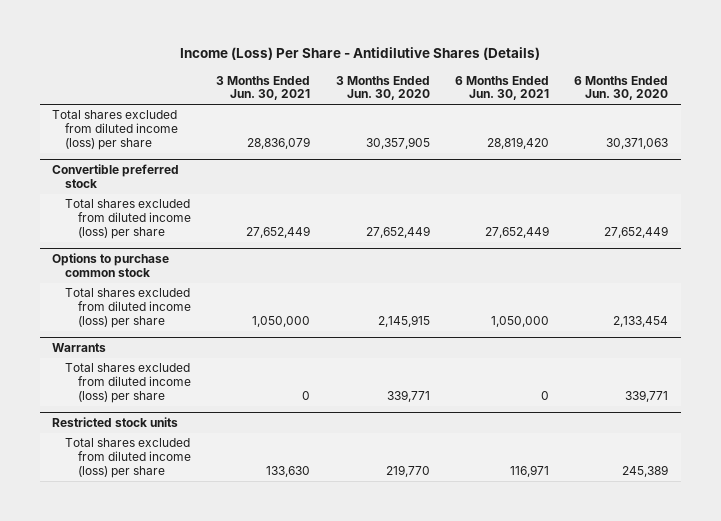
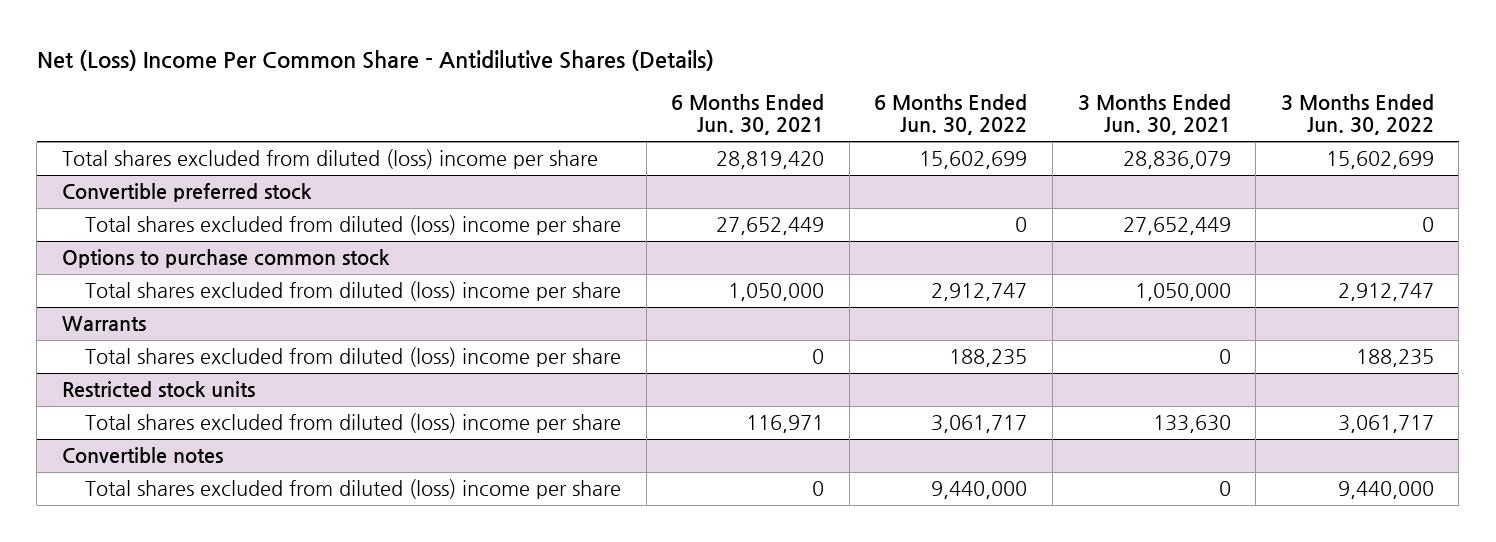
- Income (Loss) Per Share - Antidilutive Shares (Details)
+ Net (Loss) Income Per Common Share - Antidilutive Shares (Details)
- | 3 Months Ended Jun. 30, 2021 | 3 Months Ended Jun. 30, 2020 | 6 Months Ended Jun. 30, 2021 | 6 Months Ended Jun. 30, 2020
+ | 6 Months Ended Jun. 30, 2021 | 6 Months Ended Jun. 30, 2022 | 3 Months Ended Jun. 30, 2021 | 3 Months Ended Jun. 30, 2022
- Total shares excluded from diluted income (loss) per share | 28,836,079 | 30,357,905 | 28,819,420 | 30,371,063
+ Total shares excluded from diluted (loss) income per share | 28,819,420 | 15,602,699 | 28,836,079 | 15,602,699
@ Convertible preferred stock
- Total shares excluded from diluted income (loss) per share | 27,652,449 | 27,652,449 | 27,652,449 | 27,652,449
+ Total shares excluded from diluted (loss) income per share | 27,652,449 | 0 | 27,652,449 | 0
@ Options to purchase common stock
- Total shares excluded from diluted income (loss) per share | 1,050,000 | 2,145,915 | 1,050,000 | 2,133,454
+ Total shares excluded from diluted (loss) income per share | 1,050,000 | 2,912,747 | 1,050,000 | 2,912,747
@ Warrants
- Total shares excluded from diluted income (loss) per share | 0 | 339,771 | 0 | 339,771
+ Total shares excluded from diluted (loss) income per share | 0 | 188,235 | 0 | 188,235
@ Restricted stock units
- Total shares excluded from diluted income (loss) per share | 133,630 | 219,770 | 116,971 | 245,389
+ Total shares excluded from diluted (loss) income per share | 116,971 | 3,061,717 | 133,630 | 3,061,717
+ Convertible notes
+ Total shares excluded from diluted (loss) income per share | 0 | 9,440,000 | 0 | 9,440,000

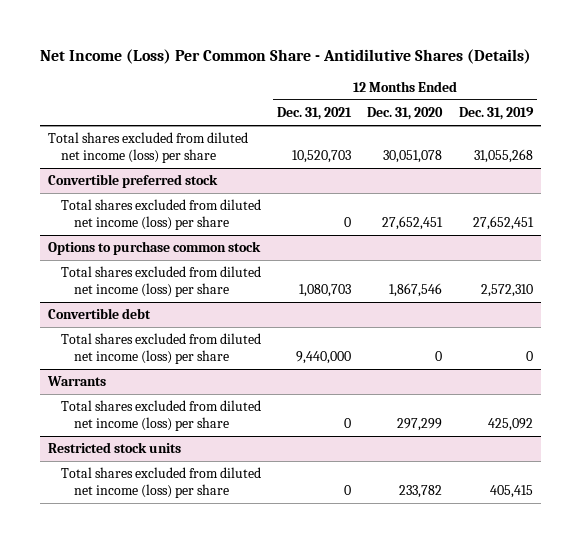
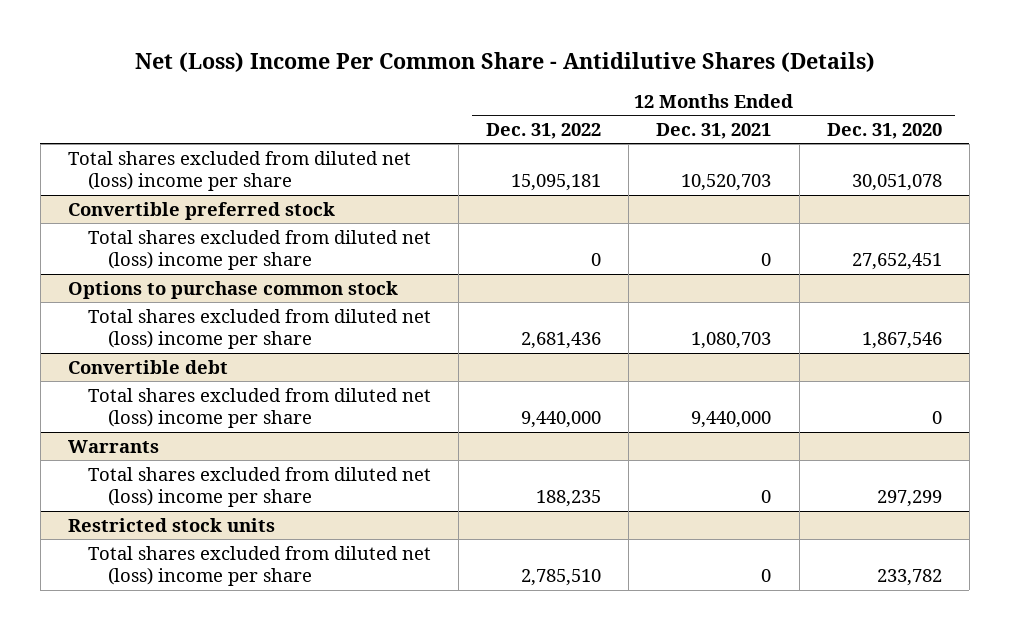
- Net Income (Loss) Per Common Share - Antidilutive Shares (Details)
+ Net (Loss) Income Per Common Share - Antidilutive Shares (Details)
- | 12 Months Ended Dec. 31, 2021 | 12 Months Ended Dec. 31, 2020 | 12 Months Ended Dec. 31, 2019
+ | 12 Months Ended Dec. 31, 2022 | 12 Months Ended Dec. 31, 2021 | 12 Months Ended Dec. 31, 2020
- Total shares excluded from diluted net income (loss) per share | 10,520,703 | 30,051,078 | 31,055,268
+ Total shares excluded from diluted net (loss) income per share | 15,095,181 | 10,520,703 | 30,051,078
@ Convertible preferred stock
- Total shares excluded from diluted net income (loss) per share | 0 | 27,652,451 | 27,652,451
+ Total shares excluded from diluted net (loss) income per share | 0 | 0 | 27,652,451
@ Options to purchase common stock
- Total shares excluded from diluted net income (loss) per share | 1,080,703 | 1,867,546 | 2,572,310
+ Total shares excluded from diluted net (loss) income per share | 2,681,436 | 1,080,703 | 1,867,546
@ Convertible debt
- Total shares excluded from diluted net income (loss) per share | 9,440,000 | 0 | 0
+ Total shares excluded from diluted net (loss) income per share | 9,440,000 | 9,440,000 | 0
@ Warrants
- Total shares excluded from diluted net income (loss) per share | 0 | 297,299 | 425,092
+ Total shares excluded from diluted net (loss) income per share | 188,235 | 0 | 297,299
@ Restricted stock units
- Total shares excluded from diluted net income (loss) per share | 0 | 233,782 | 405,415
+ Total shares excluded from diluted net (loss) income per share | 2,785,510 | 0 | 233,782

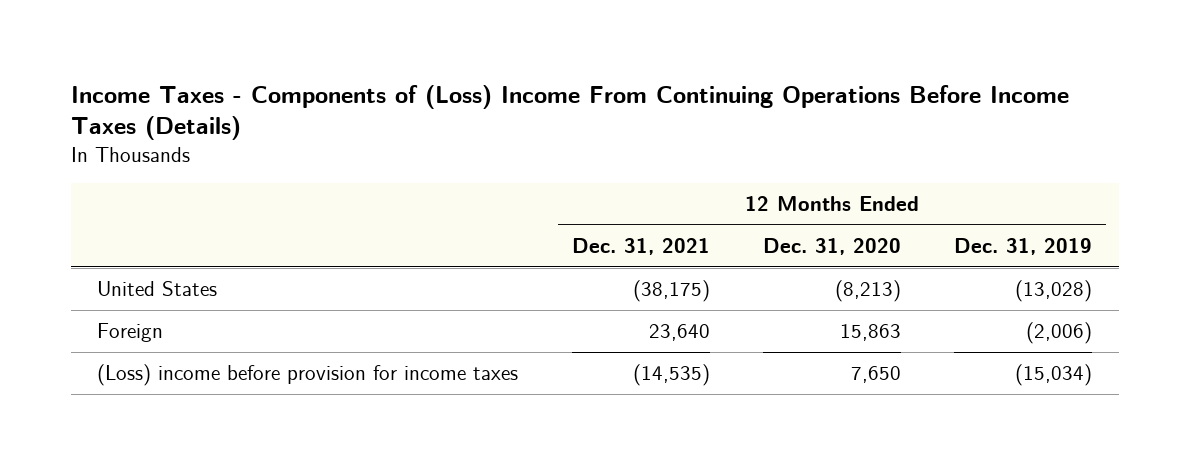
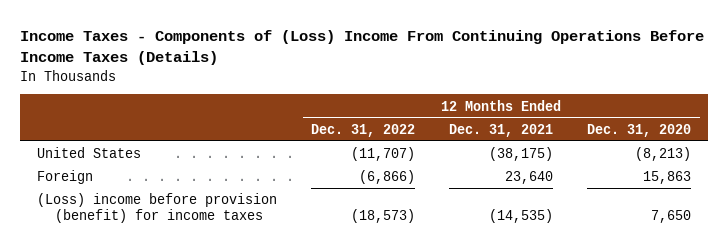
- | 12 Months Ended Dec. 31, 2021 | 12 Months Ended Dec. 31, 2020 | 12 Months Ended Dec. 31, 2019
+ | 12 Months Ended Dec. 31, 2022 | 12 Months Ended Dec. 31, 2021 | 12 Months Ended Dec. 31, 2020
- (Loss) income before provision for income taxes | (14,535) | 7,650 | (15,034)
+ (Loss) income before provision (benefit) for income taxes | (18,573) | (14,535) | 7,650

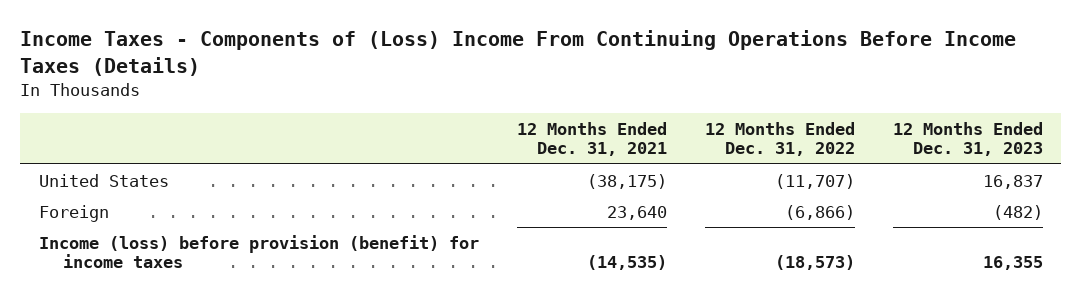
- | 12 Months Ended Dec. 31, 2022 | 12 Months Ended Dec. 31, 2021 | 12 Months Ended Dec. 31, 2020
+ | 12 Months Ended Dec. 31, 2021 | 12 Months Ended Dec. 31, 2022 | 12 Months Ended Dec. 31, 2023
- (Loss) income before provision (benefit) for income taxes | (18,573) | (14,535) | 7,650
+ Income (loss) before provision (benefit) for income taxes | (14,535) | (18,573) | 16,355

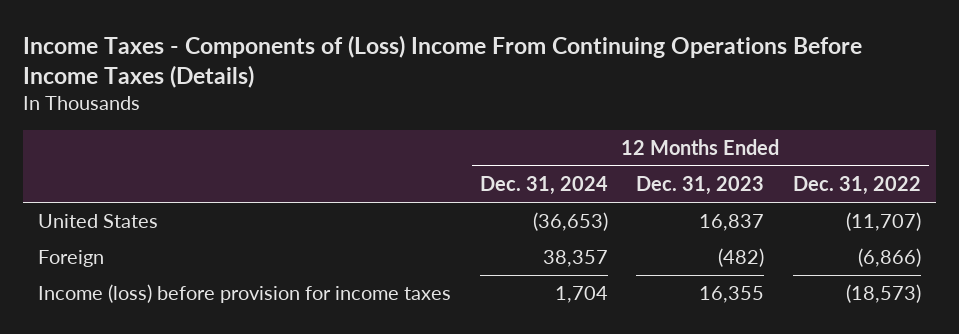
- | 12 Months Ended Dec. 31, 2021 | 12 Months Ended Dec. 31, 2022 | 12 Months Ended Dec. 31, 2023
+ | 12 Months Ended Dec. 31, 2024 | 12 Months Ended Dec. 31, 2023 | 12 Months Ended Dec. 31, 2022
- Income (loss) before provision (benefit) for income taxes | (14,535) | (18,573) | 16,355
+ Income (loss) before provision for income taxes | 1,704 | 16,355 | (18,573)

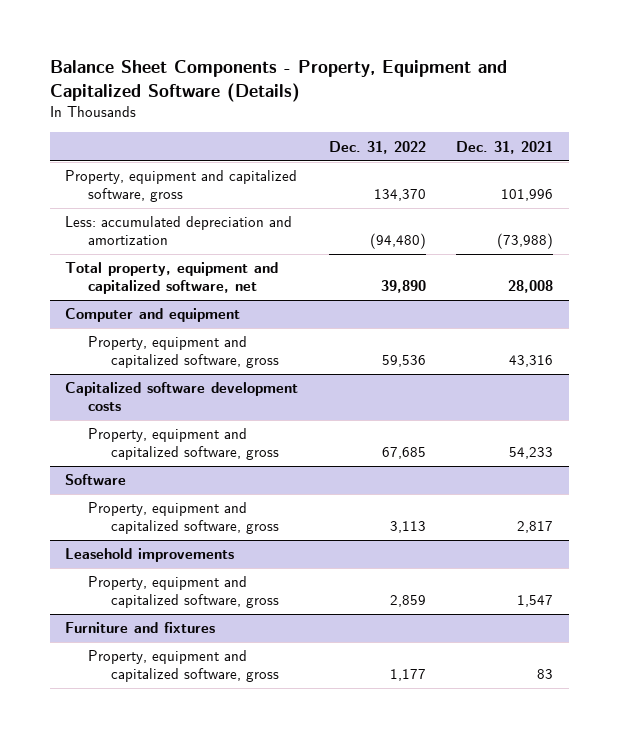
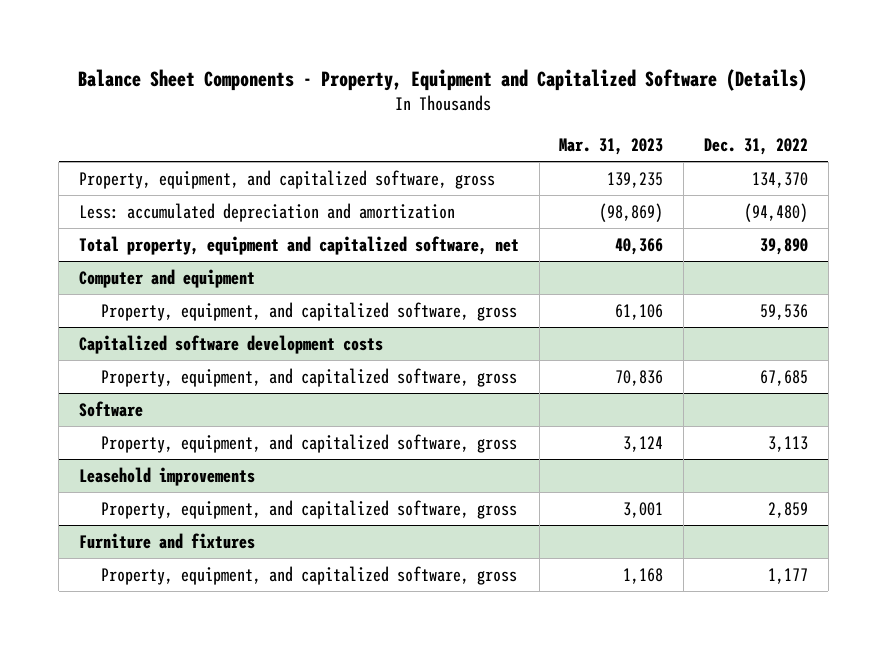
- | Dec. 31, 2022 | Dec. 31, 2021
+ | Mar. 31, 2023 | Dec. 31, 2022
- Property, equipment and capitalized software, gross | 134,370 | 101,996
+ Property, equipment, and capitalized software, gross | 139,235 | 134,370
@ Computer and equipment
- Property, equipment and capitalized software, gross | 59,536 | 43,316
+ Property, equipment, and capitalized software, gross | 61,106 | 59,536
@ Capitalized software development costs
- Property, equipment and capitalized software, gross | 67,685 | 54,233
+ Property, equipment, and capitalized software, gross | 70,836 | 67,685
@ Software
- Property, equipment and capitalized software, gross | 3,113 | 2,817
+ Property, equipment, and capitalized software, gross | 3,124 | 3,113
@ Leasehold improvements
- Property, equipment and capitalized software, gross | 2,859 | 1,547
+ Property, equipment, and capitalized software, gross | 3,001 | 2,859
@ Furniture and fixtures
- Property, equipment and capitalized software, gross | 1,177 | 83
+ Property, equipment, and capitalized software, gross | 1,168 | 1,177

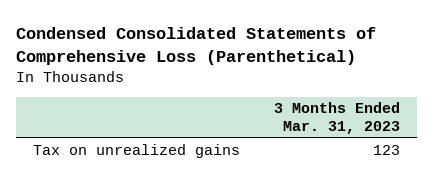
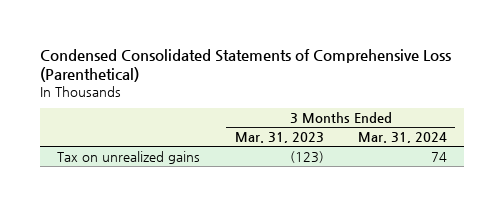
- | 3 Months Ended Mar. 31, 2023
+ | 3 Months Ended Mar. 31, 2023 | 3 Months Ended Mar. 31, 2024
- Tax on unrealized gains | 123
+ Tax on unrealized gains | (123) | 74

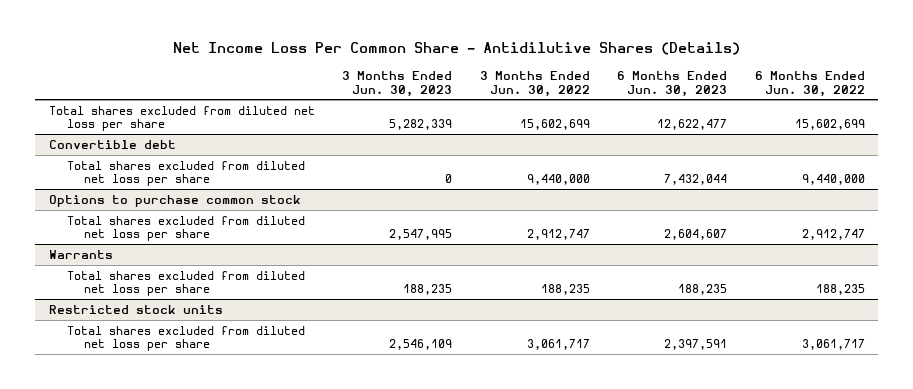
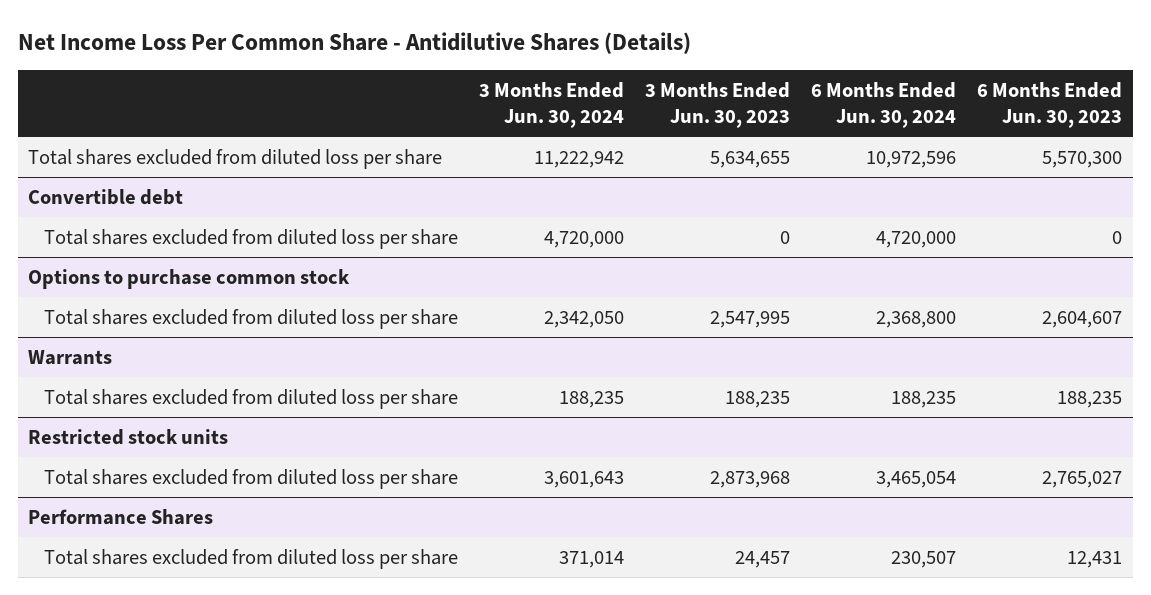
- | 3 Months Ended Jun. 30, 2023 | 3 Months Ended Jun. 30, 2022 | 6 Months Ended Jun. 30, 2023 | 6 Months Ended Jun. 30, 2022
+ | 3 Months Ended Jun. 30, 2024 | 3 Months Ended Jun. 30, 2023 | 6 Months Ended Jun. 30, 2024 | 6 Months Ended Jun. 30, 2023
- Total shares excluded from diluted net loss per share | 5,282,339 | 15,602,699 | 12,622,477 | 15,602,699
+ Total shares excluded from diluted loss per share | 11,222,942 | 5,634,655 | 10,972,596 | 5,570,300
@ Convertible debt
- Total shares excluded from diluted net loss per share | 0 | 9,440,000 | 7,432,044 | 9,440,000
+ Total shares excluded from diluted loss per share | 4,720,000 | 0 | 4,720,000 | 0
@ Options to purchase common stock
- Total shares excluded from diluted net loss per share | 2,547,995 | 2,912,747 | 2,604,607 | 2,912,747
+ Total shares excluded from diluted loss per share | 2,342,050 | 2,547,995 | 2,368,800 | 2,604,607
@ Warrants
- Total shares excluded from diluted net loss per share | 188,235 | 188,235 | 188,235 | 188,235
+ Total shares excluded from diluted loss per share | 188,235 | 188,235 | 188,235 | 188,235
@ Restricted stock units
- Total shares excluded from diluted net loss per share | 2,546,109 | 3,061,717 | 2,397,591 | 3,061,717
+ Total shares excluded from diluted loss per share | 3,601,643 | 2,873,968 | 3,465,054 | 2,765,027
+ Performance Shares
+ Total shares excluded from diluted loss per share | 371,014 | 24,457 | 230,507 | 12,431

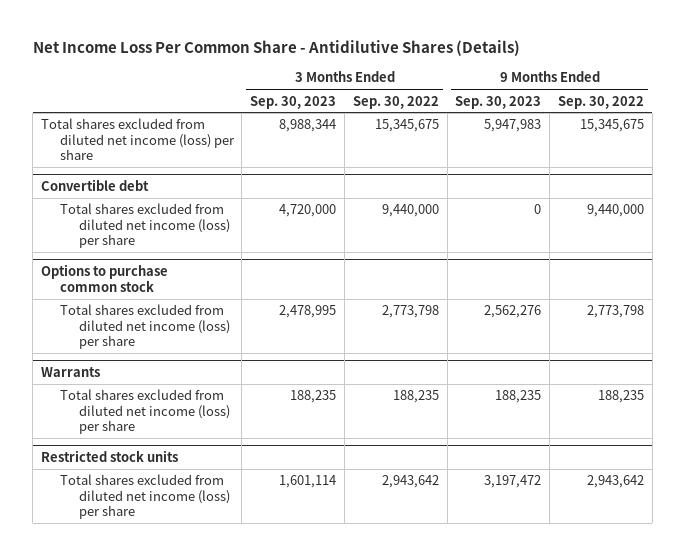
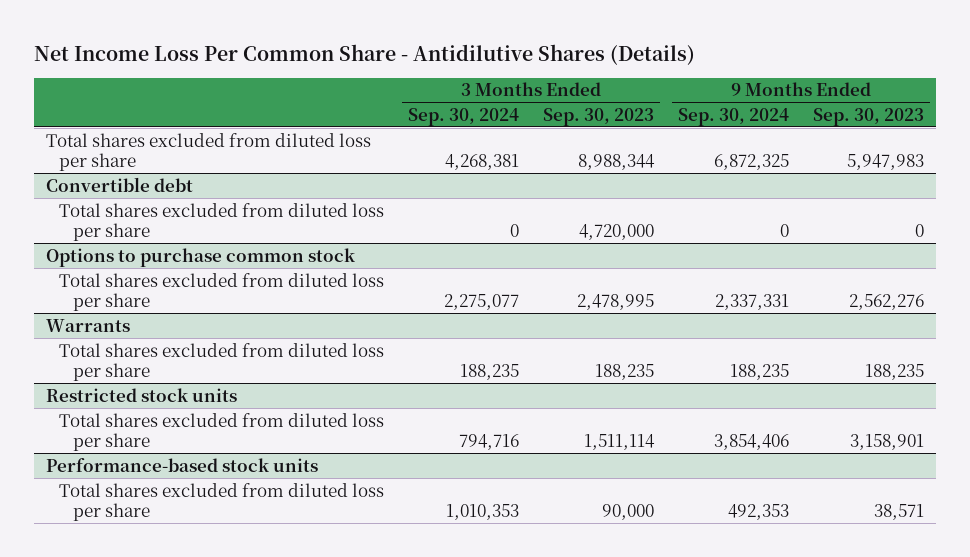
- | 3 Months Ended Sep. 30, 2023 | 3 Months Ended Sep. 30, 2022 | 9 Months Ended Sep. 30, 2023 | 9 Months Ended Sep. 30, 2022
+ | 3 Months Ended Sep. 30, 2024 | 3 Months Ended Sep. 30, 2023 | 9 Months Ended Sep. 30, 2024 | 9 Months Ended Sep. 30, 2023
- Total shares excluded from diluted net income (loss) per share | 8,988,344 | 15,345,675 | 5,947,983 | 15,345,675
+ Total shares excluded from diluted loss per share | 4,268,381 | 8,988,344 | 6,872,325 | 5,947,983
@ Convertible debt
- Total shares excluded from diluted net income (loss) per share | 4,720,000 | 9,440,000 | 0 | 9,440,000
+ Total shares excluded from diluted loss per share | 0 | 4,720,000 | 0 | 0
@ Options to purchase common stock
- Total shares excluded from diluted net income (loss) per share | 2,478,995 | 2,773,798 | 2,562,276 | 2,773,798
+ Total shares excluded from diluted loss per share | 2,275,077 | 2,478,995 | 2,337,331 | 2,562,276
@ Warrants
- Total shares excluded from diluted net income (loss) per share | 188,235 | 188,235 | 188,235 | 188,235
+ Total shares excluded from diluted loss per share | 188,235 | 188,235 | 188,235 | 188,235
@ Restricted stock units
- Total shares excluded from diluted net income (loss) per share | 1,601,114 | 2,943,642 | 3,197,472 | 2,943,642
+ Total shares excluded from diluted loss per share | 794,716 | 1,511,114 | 3,854,406 | 3,158,901
+ Performance-based stock units
+ Total shares excluded from diluted loss per share | 1,010,353 | 90,000 | 492,353 | 38,571

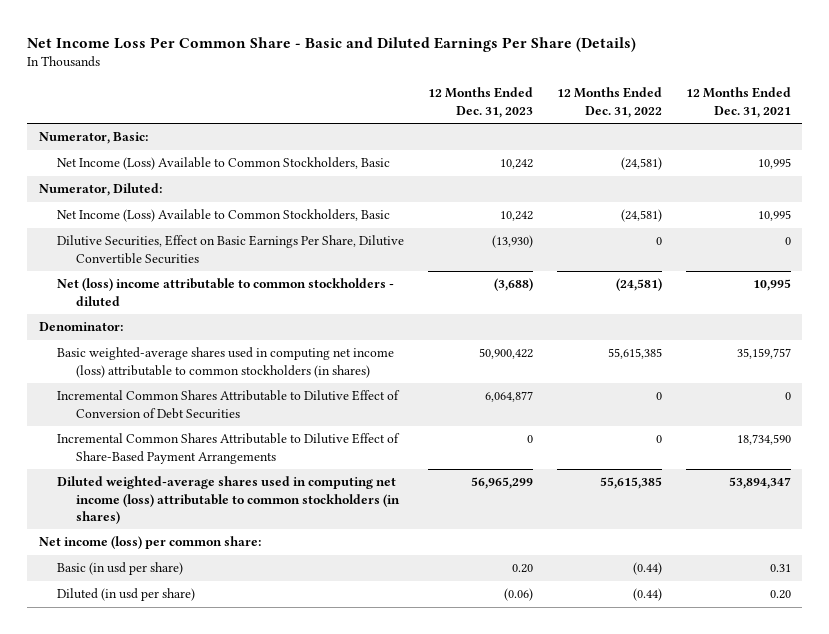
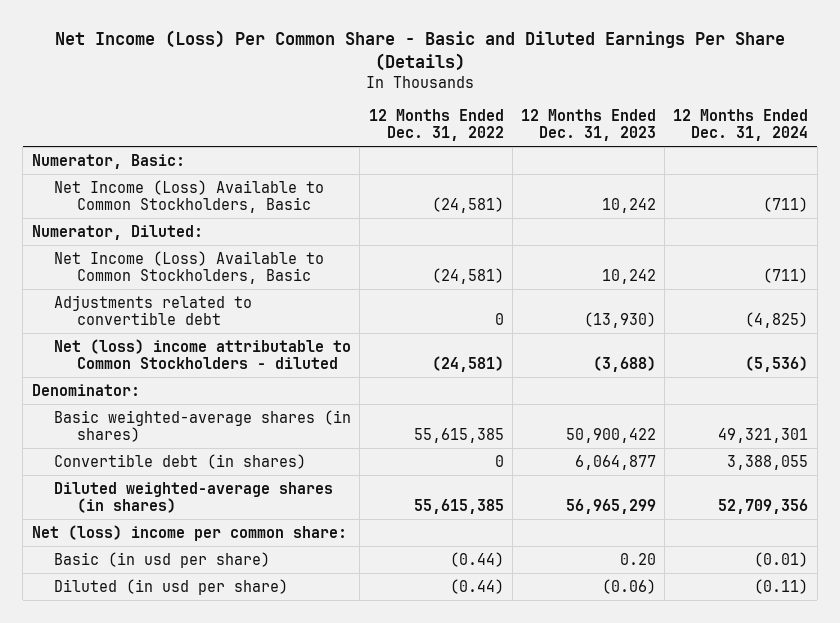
- Net Income Loss Per Common Share - Basic and Diluted Earnings Per Share (Details)
+ Net Income (Loss) Per Common Share - Basic and Diluted Earnings Per Share (Details)
- | 12 Months Ended Dec. 31, 2023 | 12 Months Ended Dec. 31, 2022 | 12 Months Ended Dec. 31, 2021
+ | 12 Months Ended Dec. 31, 2022 | 12 Months Ended Dec. 31, 2023 | 12 Months Ended Dec. 31, 2024
- Dilutive Securities, Effect on Basic Earnings Per Share, Dilutive Convertible Securities | (13,930) | 0 | 0
- Net (loss) income attributable to common stockholders - diluted | (3,688) | (24,581) | 10,995
+ Adjustments related to convertible debt | 0 | (13,930) | (4,825)
+ Net (loss) income attributable to Common Stockholders - diluted | (24,581) | (3,688) | (5,536)
- Basic weighted-average shares used in computing net income (loss) attributable to common stockholders (in shares) | 50,900,422 | 55,615,385 | 35,159,757
- Incremental Common Shares Attributable to Dilutive Effect of Conversion of Debt Securities | 6,064,877 | 0 | 0
- Incremental Common Shares Attributable to Dilutive Effect of Share-Based Payment Arrangements | 0 | 0 | 18,734,590
- Diluted weighted-average shares used in computing net income (loss) attributable to common stockholders (in shares) | 56,965,299 | 55,615,385 | 53,894,347
- Net income (loss) per common share:
+ Basic weighted-average shares (in shares) | 55,615,385 | 50,900,422 | 49,321,301
+ Convertible debt (in shares) | 0 | 6,064,877 | 3,388,055
+ Diluted weighted-average shares (in shares) | 55,615,385 | 56,965,299 | 52,709,356
+ Net (loss) income per common share:

